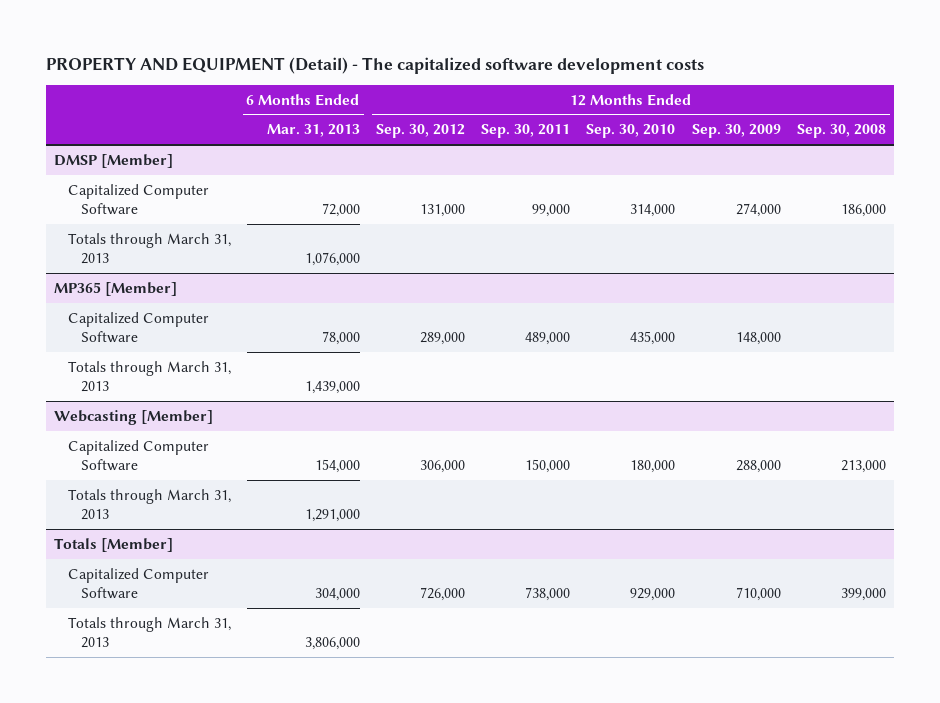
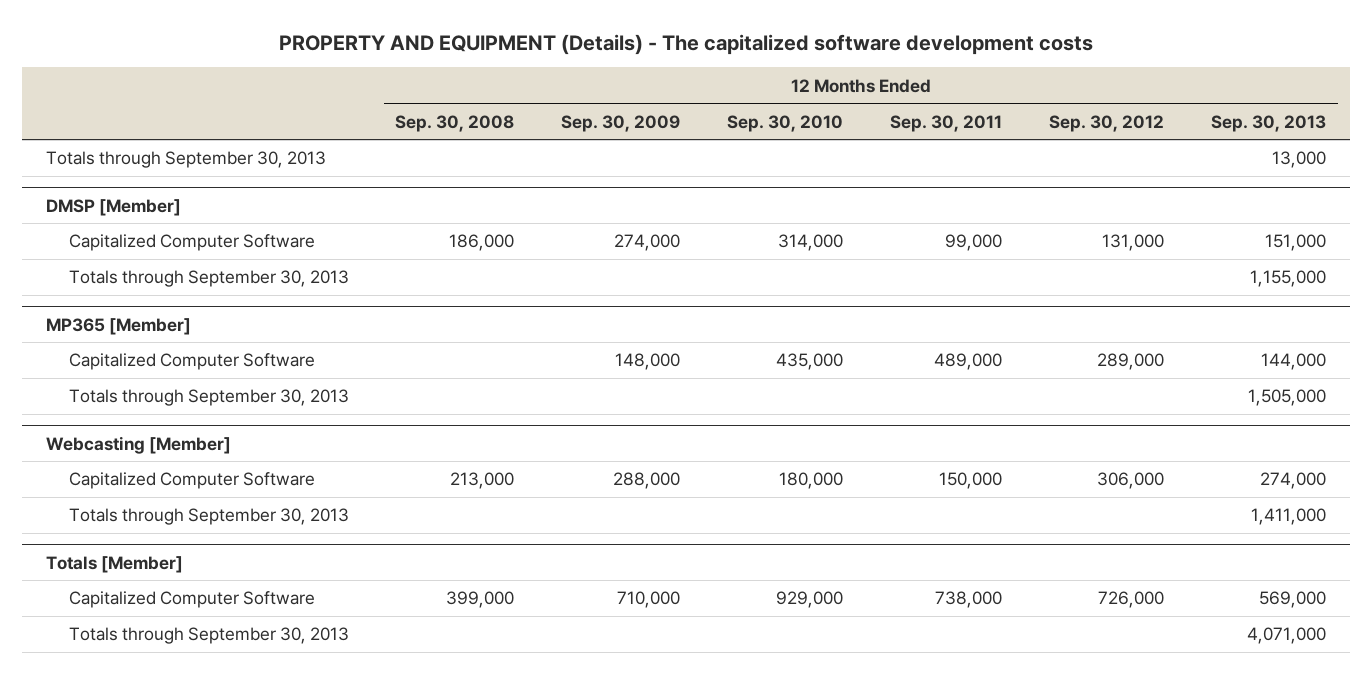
- PROPERTY AND EQUIPMENT (Detail) - The capitalized software development costs
+ PROPERTY AND EQUIPMENT (Details) - The capitalized software development costs
- | 6 Months Ended Mar. 31, 2013 | 12 Months Ended Sep. 30, 2012 | 12 Months Ended Sep. 30, 2011 | 12 Months Ended Sep. 30, 2010 | 12 Months Ended Sep. 30, 2009 | 12 Months Ended Sep. 30, 2008
+ | 12 Months Ended Sep. 30, 2008 | 12 Months Ended Sep. 30, 2009 | 12 Months Ended Sep. 30, 2010 | 12 Months Ended Sep. 30, 2011 | 12 Months Ended Sep. 30, 2012 | 12 Months Ended Sep. 30, 2013
+ Totals through September 30, 2013 | | | | | | 13,000
@ DMSP [Member]
- Totals through March 31, 2013 | 1,076,000 | | | | |
+ Totals through September 30, 2013 | | | | | | 1,155,000
@ MP365 [Member]
- Totals through March 31, 2013 | 1,439,000 | | | | |
+ Totals through September 30, 2013 | | | | | | 1,505,000
@ Webcasting [Member]
- Totals through March 31, 2013 | 1,291,000 | | | | |
+ Totals through September 30, 2013 | | | | | | 1,411,000
@ Totals [Member]
- Totals through March 31, 2013 | 3,806,000 | | | | |
+ Totals through September 30, 2013 | | | | | | 4,071,000

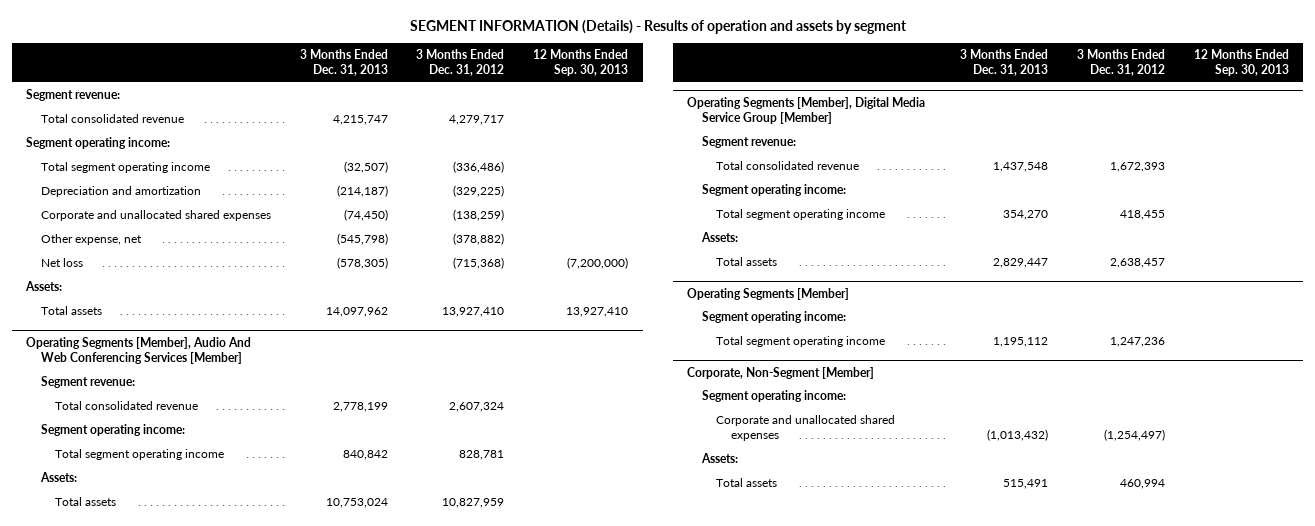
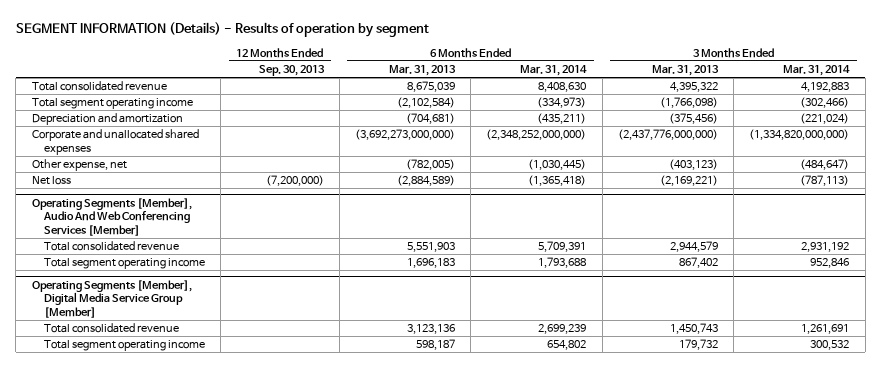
- SEGMENT INFORMATION (Details) - Results of operation and assets by segment
+ SEGMENT INFORMATION (Details) - Results of operation by segment
- | 3 Months Ended Dec. 31, 2013 | 3 Months Ended Dec. 31, 2012 | 12 Months Ended Sep. 30, 2013
+ | 12 Months Ended Sep. 30, 2013 | 6 Months Ended Mar. 31, 2013 | 6 Months Ended Mar. 31, 2014 | 3 Months Ended Mar. 31, 2013 | 3 Months Ended Mar. 31, 2014
- Segment revenue:
- Segment operating income:
- Assets:
- Total assets | 14,097,962 | 13,927,410 | 13,927,410
@ Operating Segments [Member], Audio And Web Conferencing Services [Member]
- Segment revenue:
- Segment operating income:
- Assets:
- Total assets | 10,753,024 | 10,827,959 |
@ Operating Segments [Member], Digital Media Service Group [Member]
- Segment revenue:
- Segment operating income:
- Assets:
- Total assets | 2,829,447 | 2,638,457 |
- Operating Segments [Member]
- Segment operating income:
- Total segment operating income | 1,195,112 | 1,247,236 |
- Corporate, Non-Segment [Member]
- Segment operating income:
- Corporate and unallocated shared expenses | (1,013,432) | (1,254,497) |
- Assets:
- Total assets | 515,491 | 460,994 |

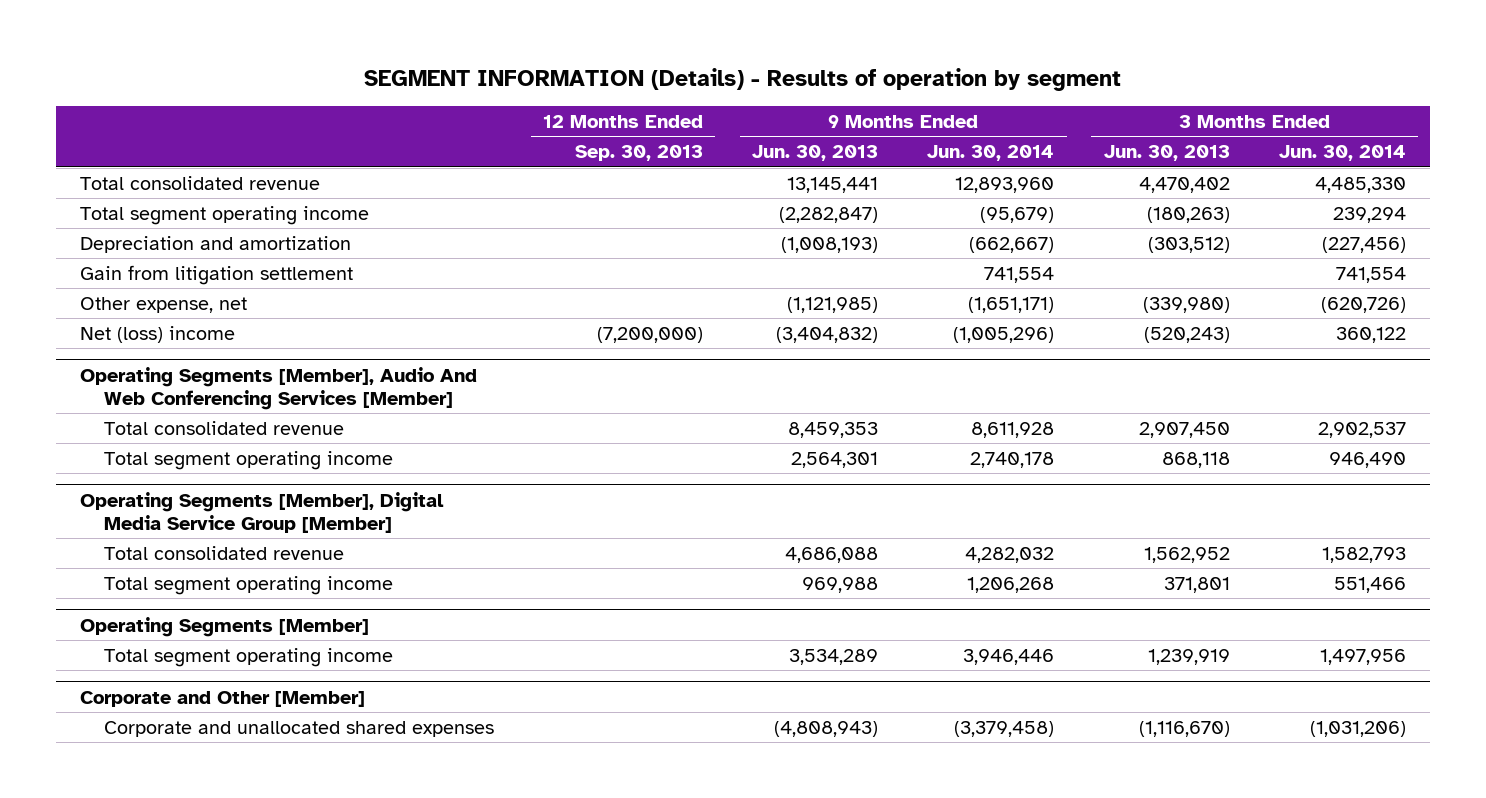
- | 12 Months Ended Sep. 30, 2013 | 6 Months Ended Mar. 31, 2013 | 6 Months Ended Mar. 31, 2014 | 3 Months Ended Mar. 31, 2013 | 3 Months Ended Mar. 31, 2014
+ | 12 Months Ended Sep. 30, 2013 | 9 Months Ended Jun. 30, 2013 | 9 Months Ended Jun. 30, 2014 | 3 Months Ended Jun. 30, 2013 | 3 Months Ended Jun. 30, 2014
- Corporate and unallocated shared expenses | | (3,692,273,000,000) | (2,348,252,000,000) | (2,437,776,000,000) | (1,334,820,000,000)
+ Gain from litigation settlement | | | 741,554 | | 741,554
- Net loss | (7,200,000) | (2,884,589) | (1,365,418) | (2,169,221) | (787,113)
+ Net (loss) income | (7,200,000) | (3,404,832) | (1,005,296) | (520,243) | 360,122
+ Operating Segments [Member]
+ Total segment operating income | | 3,534,289 | 3,946,446 | 1,239,919 | 1,497,956
+ Corporate and Other [Member]
+ Corporate and unallocated shared expenses | | (4,808,943) | (3,379,458) | (1,116,670) | (1,031,206)

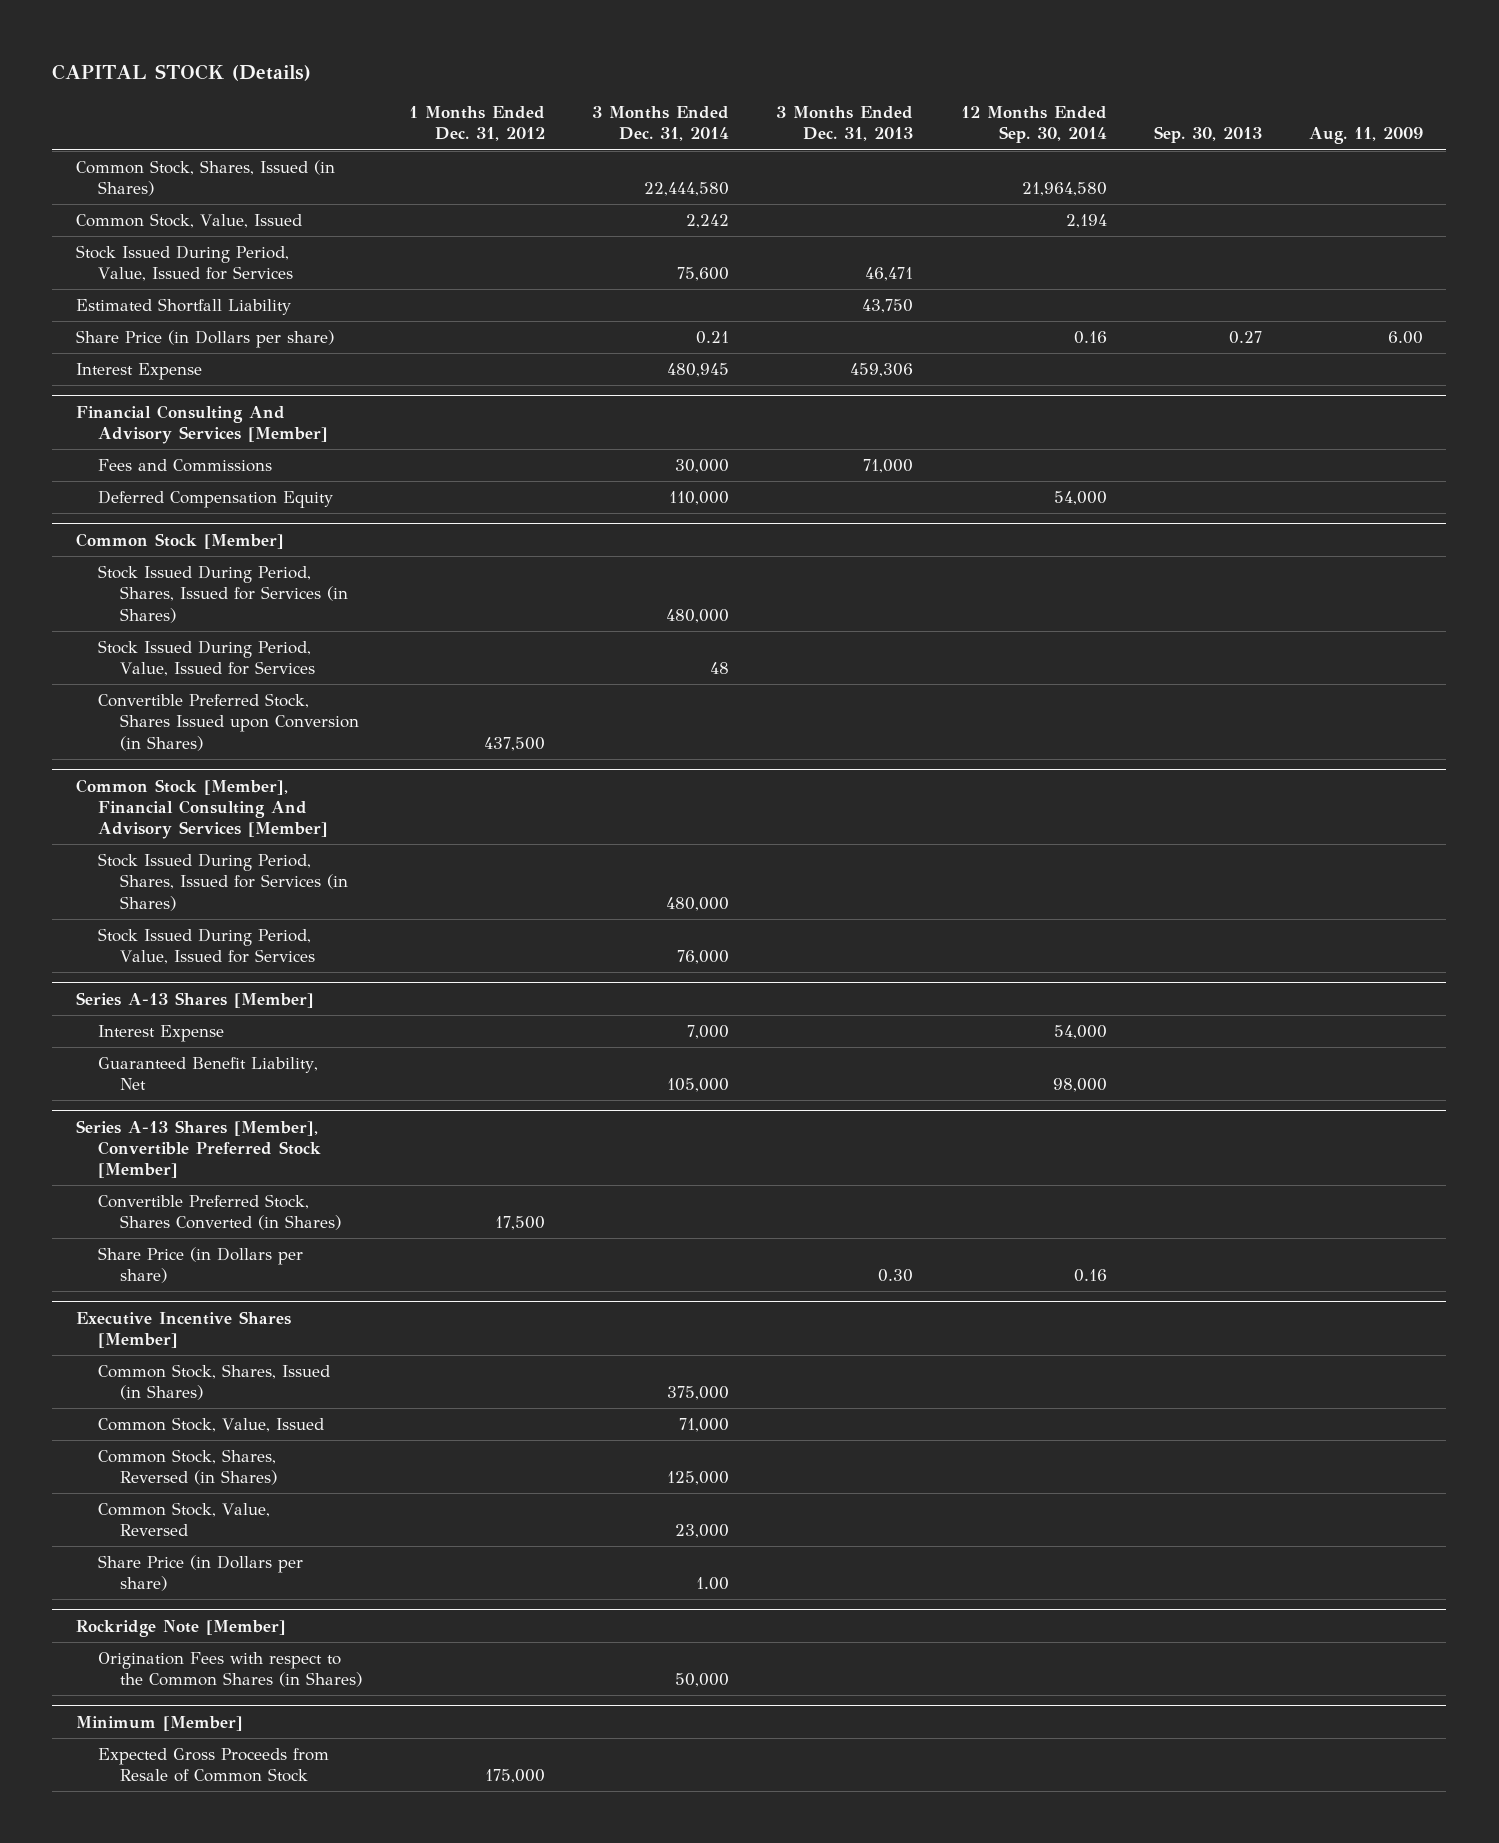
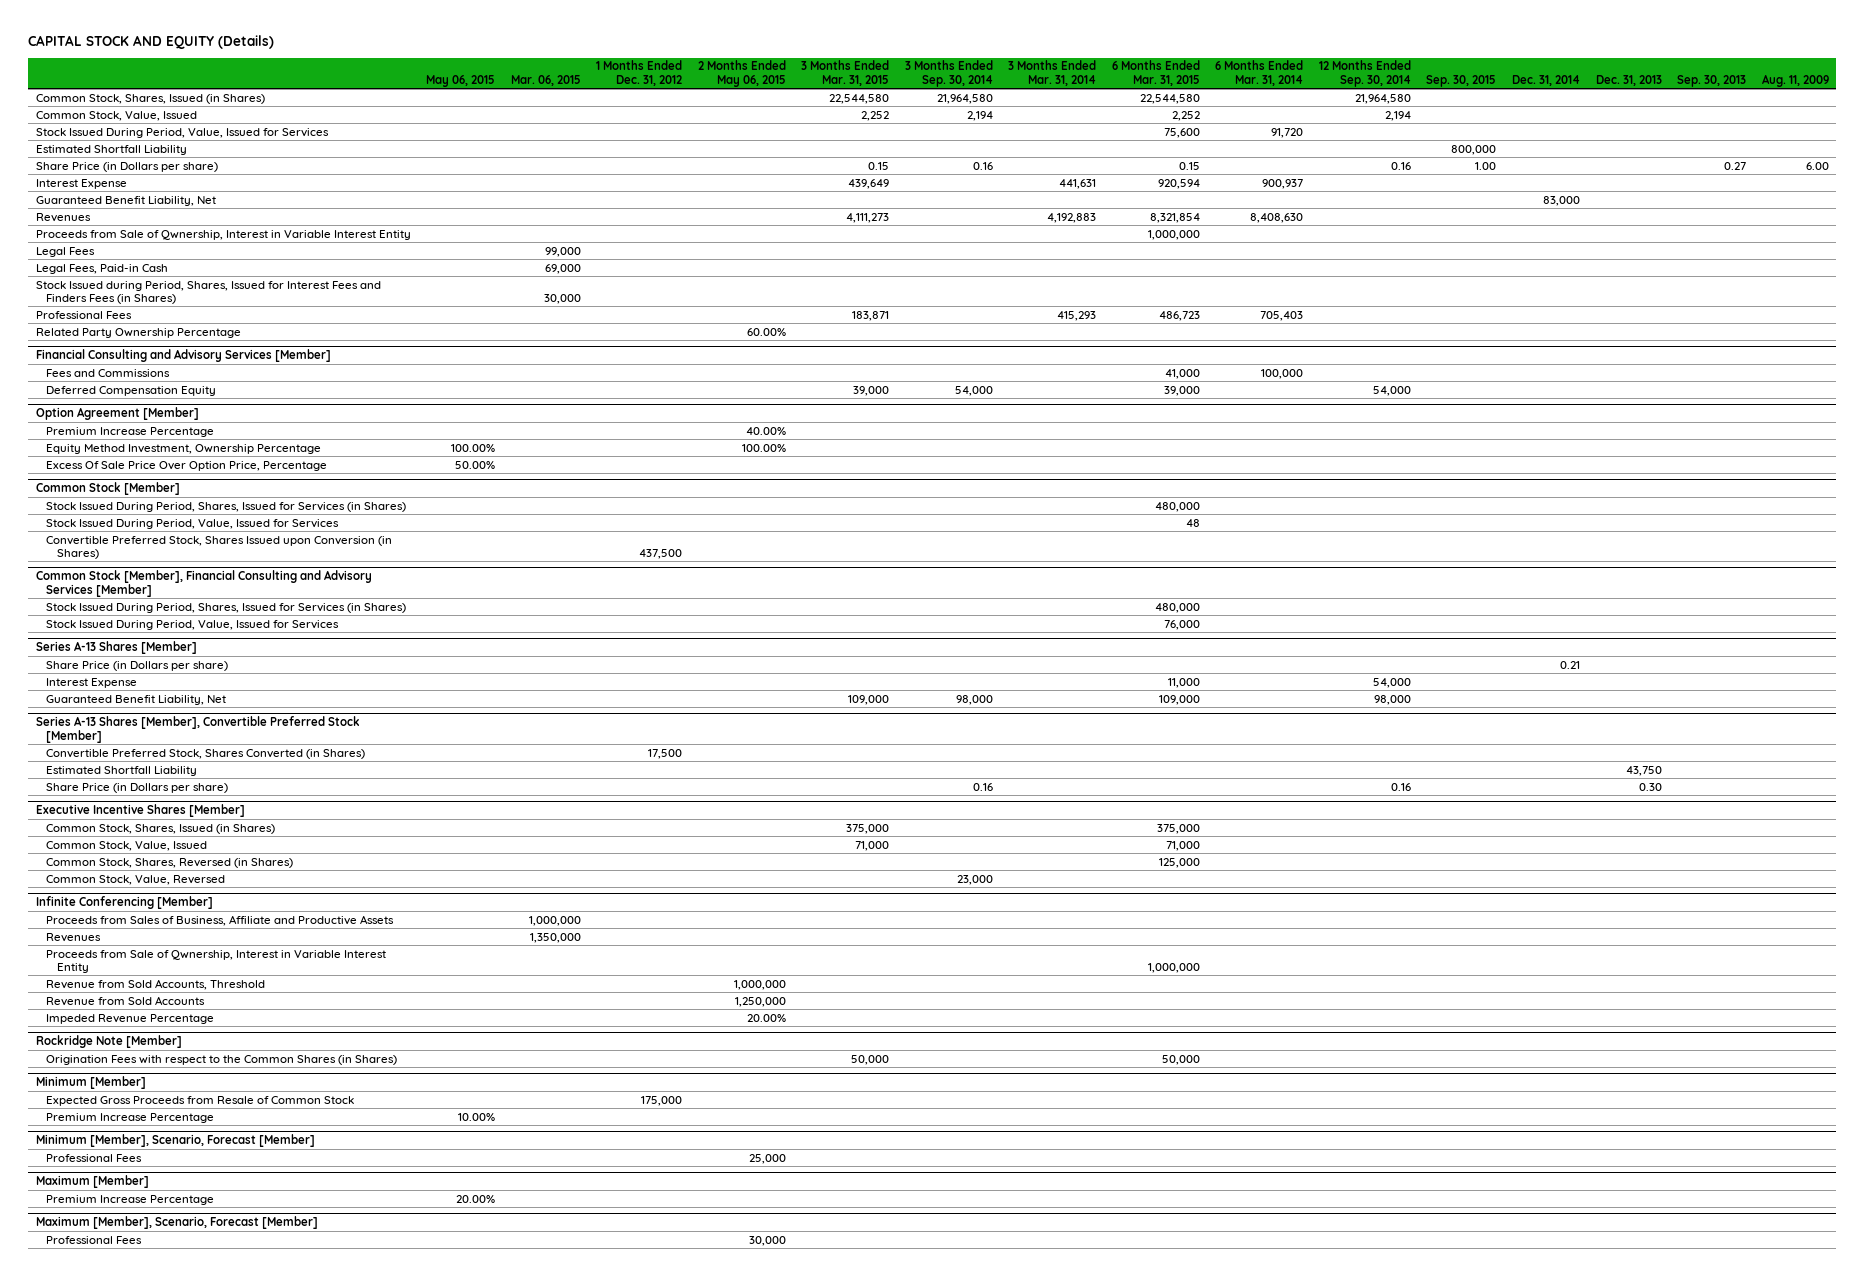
- CAPITAL STOCK (Details)
+ CAPITAL STOCK AND EQUITY (Details)
- | 1 Months Ended Dec. 31, 2012 | 3 Months Ended Dec. 31, 2014 | 3 Months Ended Dec. 31, 2013 | 12 Months Ended Sep. 30, 2014 | Sep. 30, 2013 | Aug. 11, 2009
+ | May 06, 2015 | Mar. 06, 2015 | 1 Months Ended Dec. 31, 2012 | 2 Months Ended May 06, 2015 | 3 Months Ended Mar. 31, 2015 | 3 Months Ended Sep. 30, 2014 | 3 Months Ended Mar. 31, 2014 | 6 Months Ended Mar. 31, 2015 | 6 Months Ended Mar. 31, 2014 | 12 Months Ended Sep. 30, 2014 | Sep. 30, 2015 | Dec. 31, 2014 | Dec. 31, 2013 | Sep. 30, 2013 | Aug. 11, 2009
- Financial Consulting And Advisory Services [Member]
+ Guaranteed Benefit Liability, Net | | | | | | | | | | | | 83,000 | | |
+ Revenues | | | | | 4,111,273 | | 4,192,883 | 8,321,854 | 8,408,630 | | | | | |
+ Proceeds from Sale of Qwnership, Interest in Variable Interest Entity | | | | | | | | 1,000,000 | | | | | | |
+ Legal Fees | | 99,000 | | | | | | | | | | | | |
+ Legal Fees, Paid-in Cash | | 69,000 | | | | | | | | | | | | |
+ Stock Issued during Period, Shares, Issued for Interest Fees and Finders Fees (in Shares) | | 30,000 | | | | | | | | | | | | |
+ Professional Fees | | | | | 183,871 | | 415,293 | 486,723 | 705,403 | | | | | |
+ Related Party Ownership Percentage | | | | 60.00% | | | | | | | | | | |
+ Financial Consulting and Advisory Services [Member]
+ Option Agreement [Member]
+ Premium Increase Percentage | | | | 40.00% | | | | | | | | | | |
+ Equity Method Investment, Ownership Percentage | 100.00% | | | 100.00% | | | | | | | | | | |
+ Excess Of Sale Price Over Option Price, Percentage | 50.00% | | | | | | | | | | | | | |
- Common Stock [Member], Financial Consulting And Advisory Services [Member]
+ Common Stock [Member], Financial Consulting and Advisory Services [Member]
@ Series A-13 Shares [Member]
+ Share Price (in Dollars per share) | | | | | | | | | | | | 0.21 | | |
@ Series A-13 Shares [Member], Convertible Preferred Stock [Member]
+ Estimated Shortfall Liability | | | | | | | | | | | | | 43,750 | |
@ Executive Incentive Shares [Member]
- Share Price (in Dollars per share) | | 1.00 | | | |
+ Infinite Conferencing [Member]
+ Proceeds from Sales of Business, Affiliate and Productive Assets | | 1,000,000 | | | | | | | | | | | | |
+ Revenues | | 1,350,000 | | | | | | | | | | | | |
+ Proceeds from Sale of Qwnership, Interest in Variable Interest Entity | | | | | | | | 1,000,000 | | | | | | |
+ Revenue from Sold Accounts, Threshold | | | | 1,000,000 | | | | | | | | | | |
+ Revenue from Sold Accounts | | | | 1,250,000 | | | | | | | | | | |
+ Impeded Revenue Percentage | | | | 20.00% | | | | | | | | | | |
@ Minimum [Member]
+ Premium Increase Percentage | 10.00% | | | | | | | | | | | | | |
+ Minimum [Member], Scenario, Forecast [Member]
+ Professional Fees | | | | 25,000 | | | | | | | | | | |
+ Maximum [Member]
+ Premium Increase Percentage | 20.00% | | | | | | | | | | | | | |
+ Maximum [Member], Scenario, Forecast [Member]
+ Professional Fees | | | | 30,000 | | | | | | | | | | |

